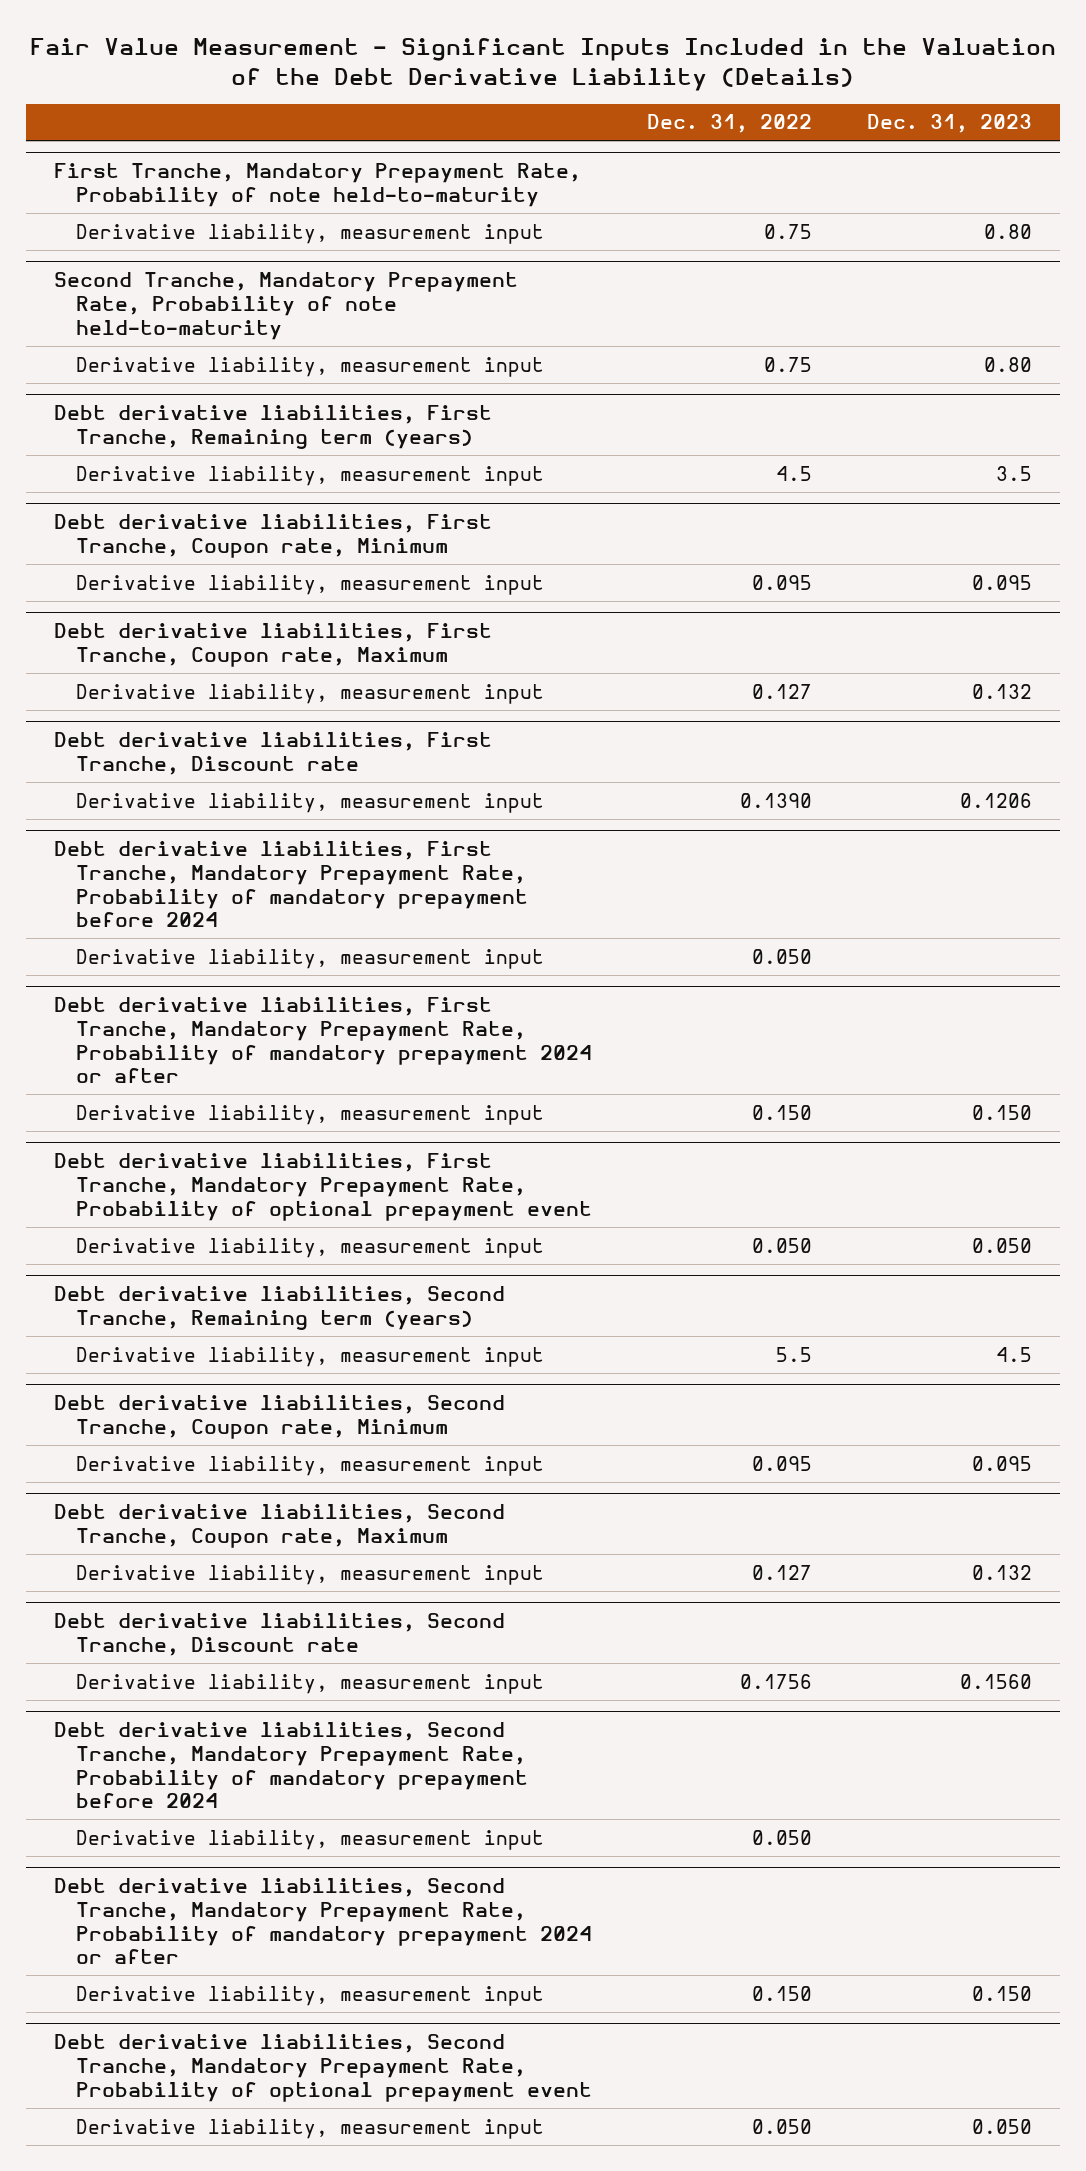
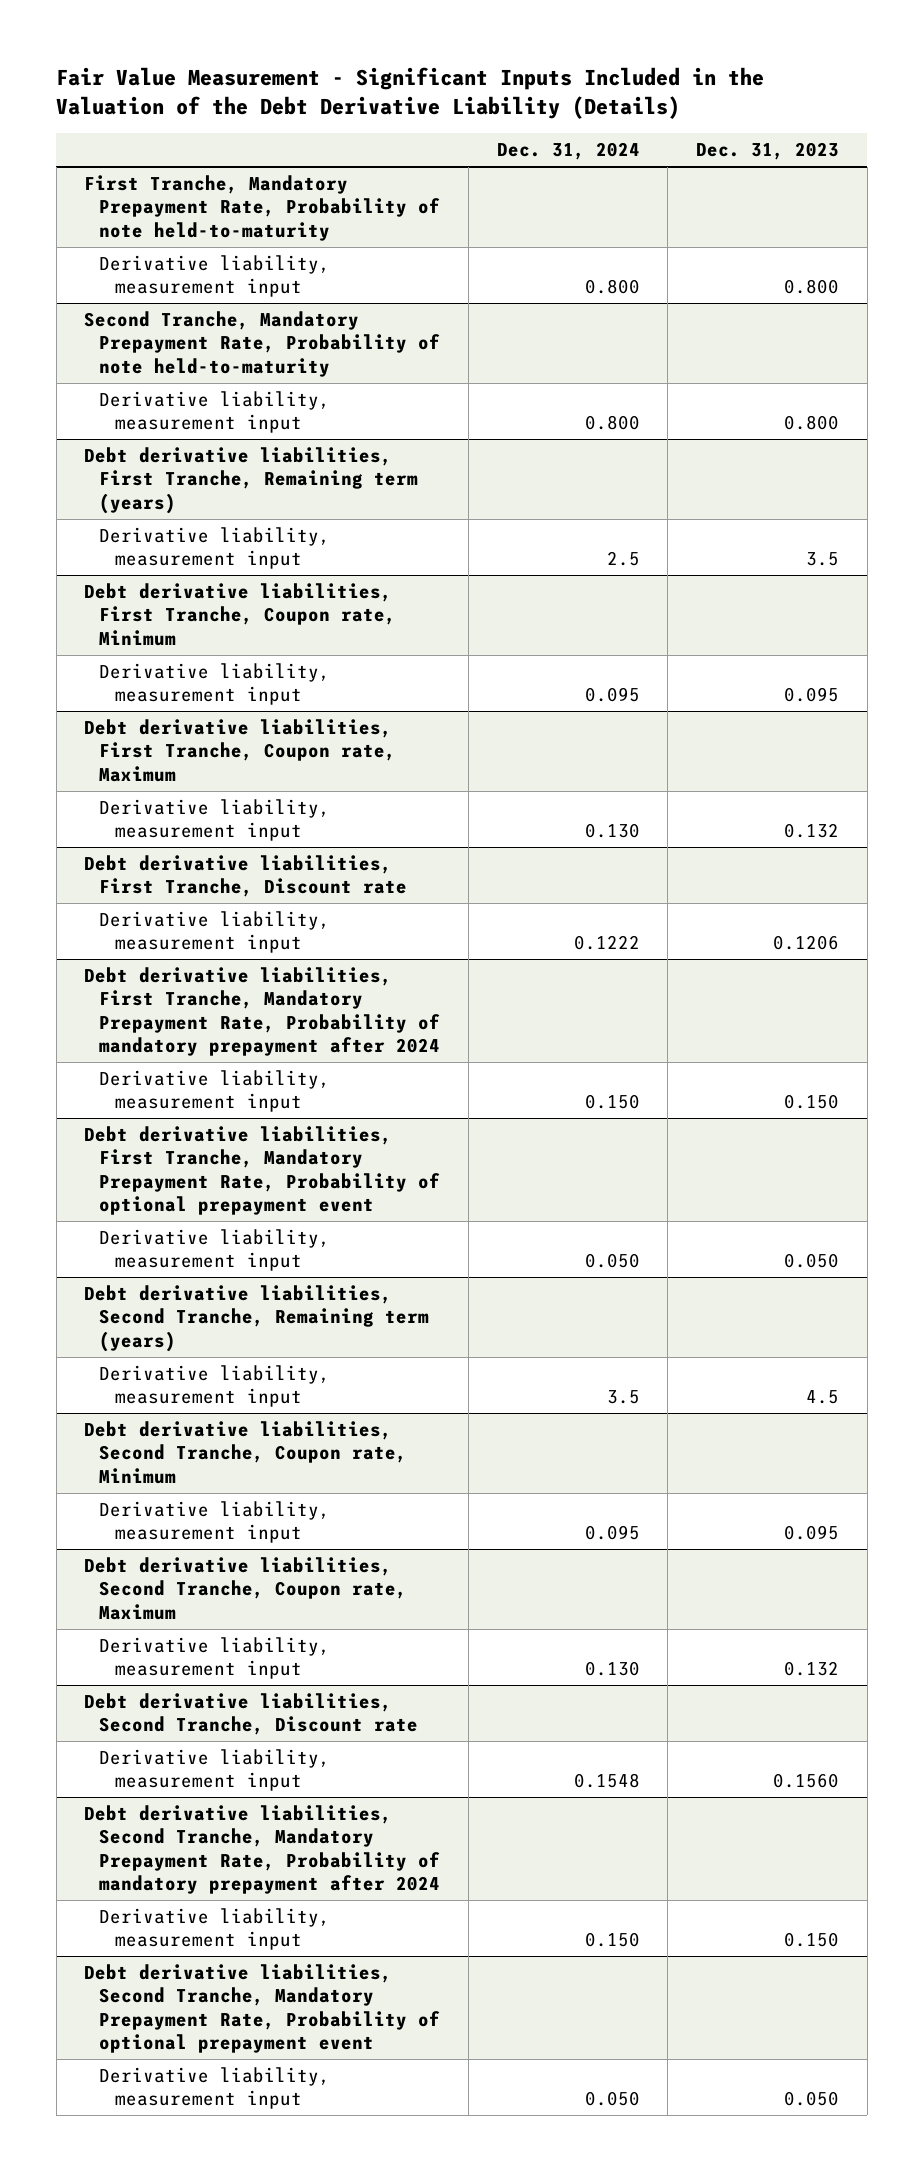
- | Dec. 31, 2022 | Dec. 31, 2023
+ | Dec. 31, 2024 | Dec. 31, 2023
@ First Tranche, Mandatory Prepayment Rate, Probability of note held-to-maturity
- Derivative liability, measurement input | 0.75 | 0.80
+ Derivative liability, measurement input | 0.800 | 0.800
@ Second Tranche, Mandatory Prepayment Rate, Probability of note held-to-maturity
- Derivative liability, measurement input | 0.75 | 0.80
+ Derivative liability, measurement input | 0.800 | 0.800
- Debt derivative liabilities, First Tranche, Mandatory Prepayment Rate, Probability of mandatory prepayment before 2024
- Derivative liability, measurement input | 0.050 |
- Debt derivative liabilities, First Tranche, Mandatory Prepayment Rate, Probability of mandatory prepayment 2024 or after
+ Debt derivative liabilities, First Tranche, Mandatory Prepayment Rate, Probability of mandatory prepayment after 2024
- Debt derivative liabilities, Second Tranche, Mandatory Prepayment Rate, Probability of mandatory prepayment before 2024
- Derivative liability, measurement input | 0.050 |
- Debt derivative liabilities, Second Tranche, Mandatory Prepayment Rate, Probability of mandatory prepayment 2024 or after
+ Debt derivative liabilities, Second Tranche, Mandatory Prepayment Rate, Probability of mandatory prepayment after 2024

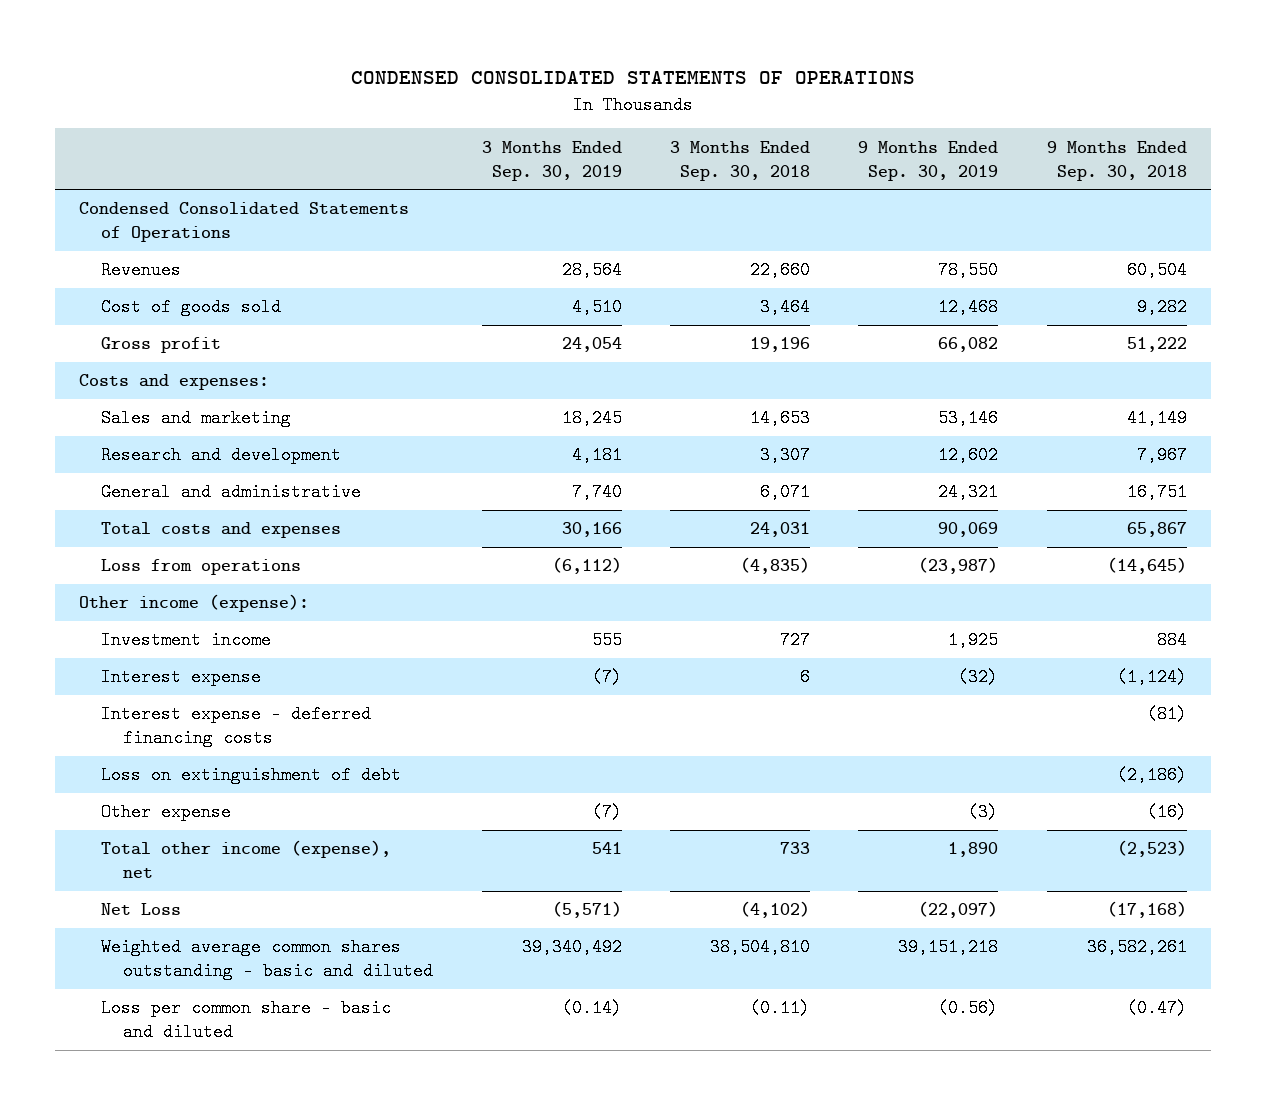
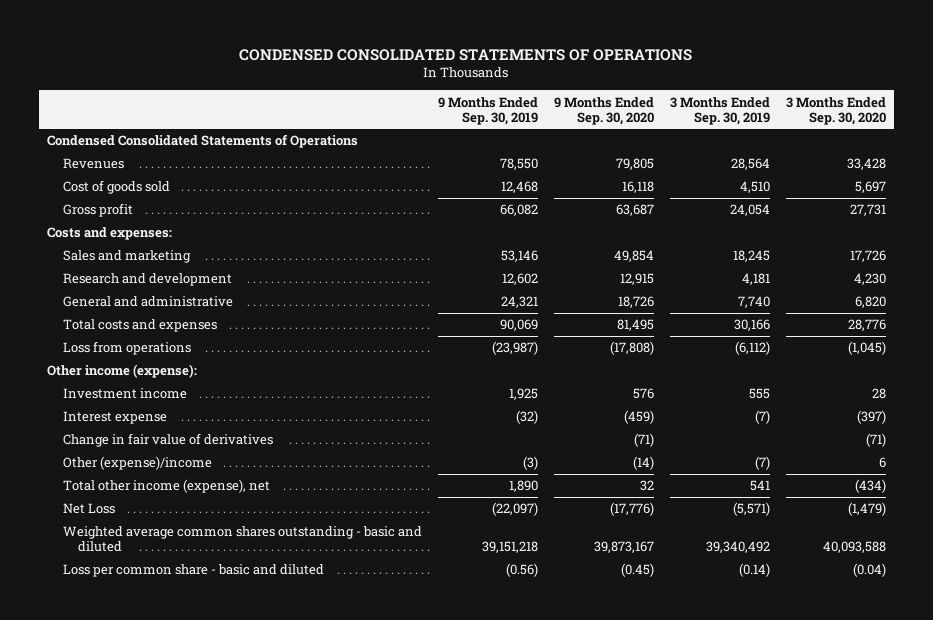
- | 3 Months Ended Sep. 30, 2019 | 3 Months Ended Sep. 30, 2018 | 9 Months Ended Sep. 30, 2019 | 9 Months Ended Sep. 30, 2018
+ | 9 Months Ended Sep. 30, 2019 | 9 Months Ended Sep. 30, 2020 | 3 Months Ended Sep. 30, 2019 | 3 Months Ended Sep. 30, 2020
- Interest expense - deferred financing costs | | | | (81)
- Loss on extinguishment of debt | | | | (2,186)
- Other expense | (7) | | (3) | (16)
+ Change in fair value of derivatives | | (71) | | (71)
+ Other (expense)/income | (3) | (14) | (7) | 6

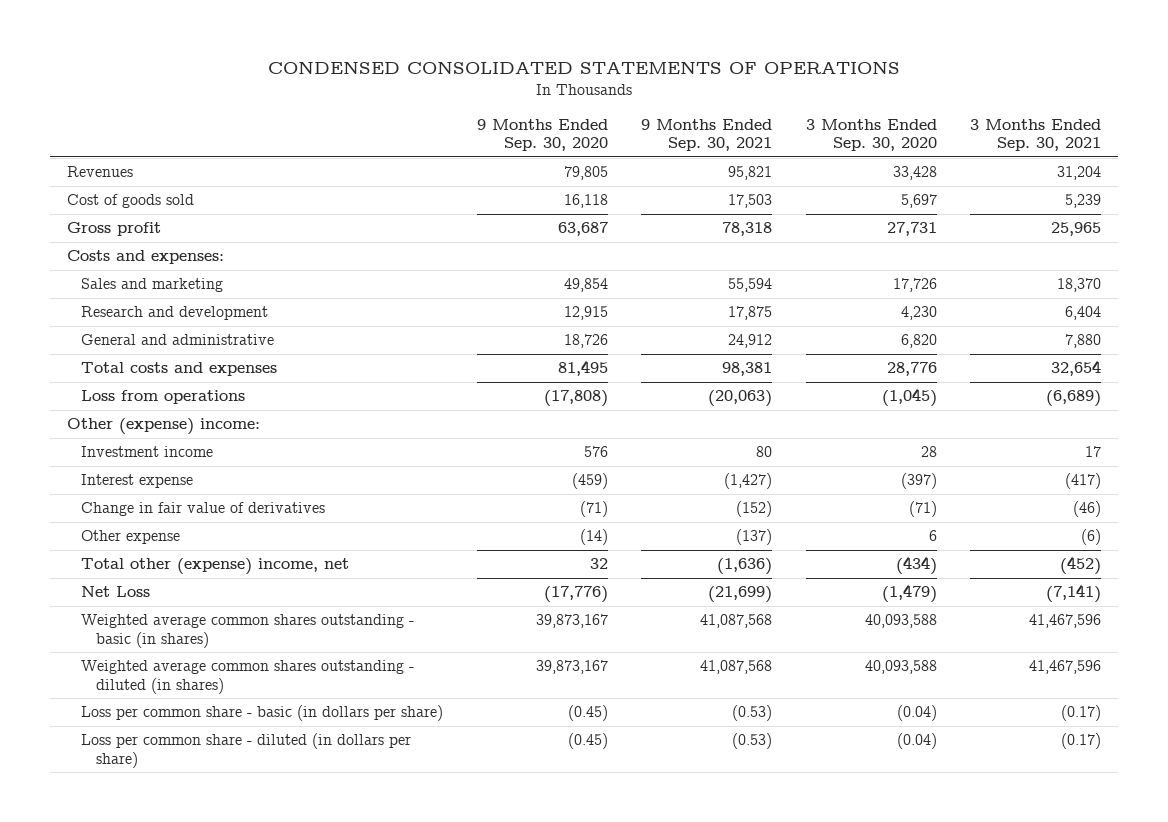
- | 9 Months Ended Sep. 30, 2019 | 9 Months Ended Sep. 30, 2020 | 3 Months Ended Sep. 30, 2019 | 3 Months Ended Sep. 30, 2020
+ | 9 Months Ended Sep. 30, 2020 | 9 Months Ended Sep. 30, 2021 | 3 Months Ended Sep. 30, 2020 | 3 Months Ended Sep. 30, 2021
- Condensed Consolidated Statements of Operations
- Other income (expense):
+ Other (expense) income:
- Other (expense)/income | (3) | (14) | (7) | 6
- Total other income (expense), net | 1,890 | 32 | 541 | (434)
+ Other expense | (14) | (137) | 6 | (6)
+ Total other (expense) income, net | 32 | (1,636) | (434) | (452)
- Weighted average common shares outstanding - basic and diluted | 39,151,218 | 39,873,167 | 39,340,492 | 40,093,588
- Loss per common share - basic and diluted | (0.56) | (0.45) | (0.14) | (0.04)
+ Weighted average common shares outstanding - basic (in shares) | 39,873,167 | 41,087,568 | 40,093,588 | 41,467,596
+ Weighted average common shares outstanding - diluted (in shares) | 39,873,167 | 41,087,568 | 40,093,588 | 41,467,596
+ Loss per common share - basic (in dollars per share) | (0.45) | (0.53) | (0.04) | (0.17)
+ Loss per common share - diluted (in dollars per share) | (0.45) | (0.53) | (0.04) | (0.17)

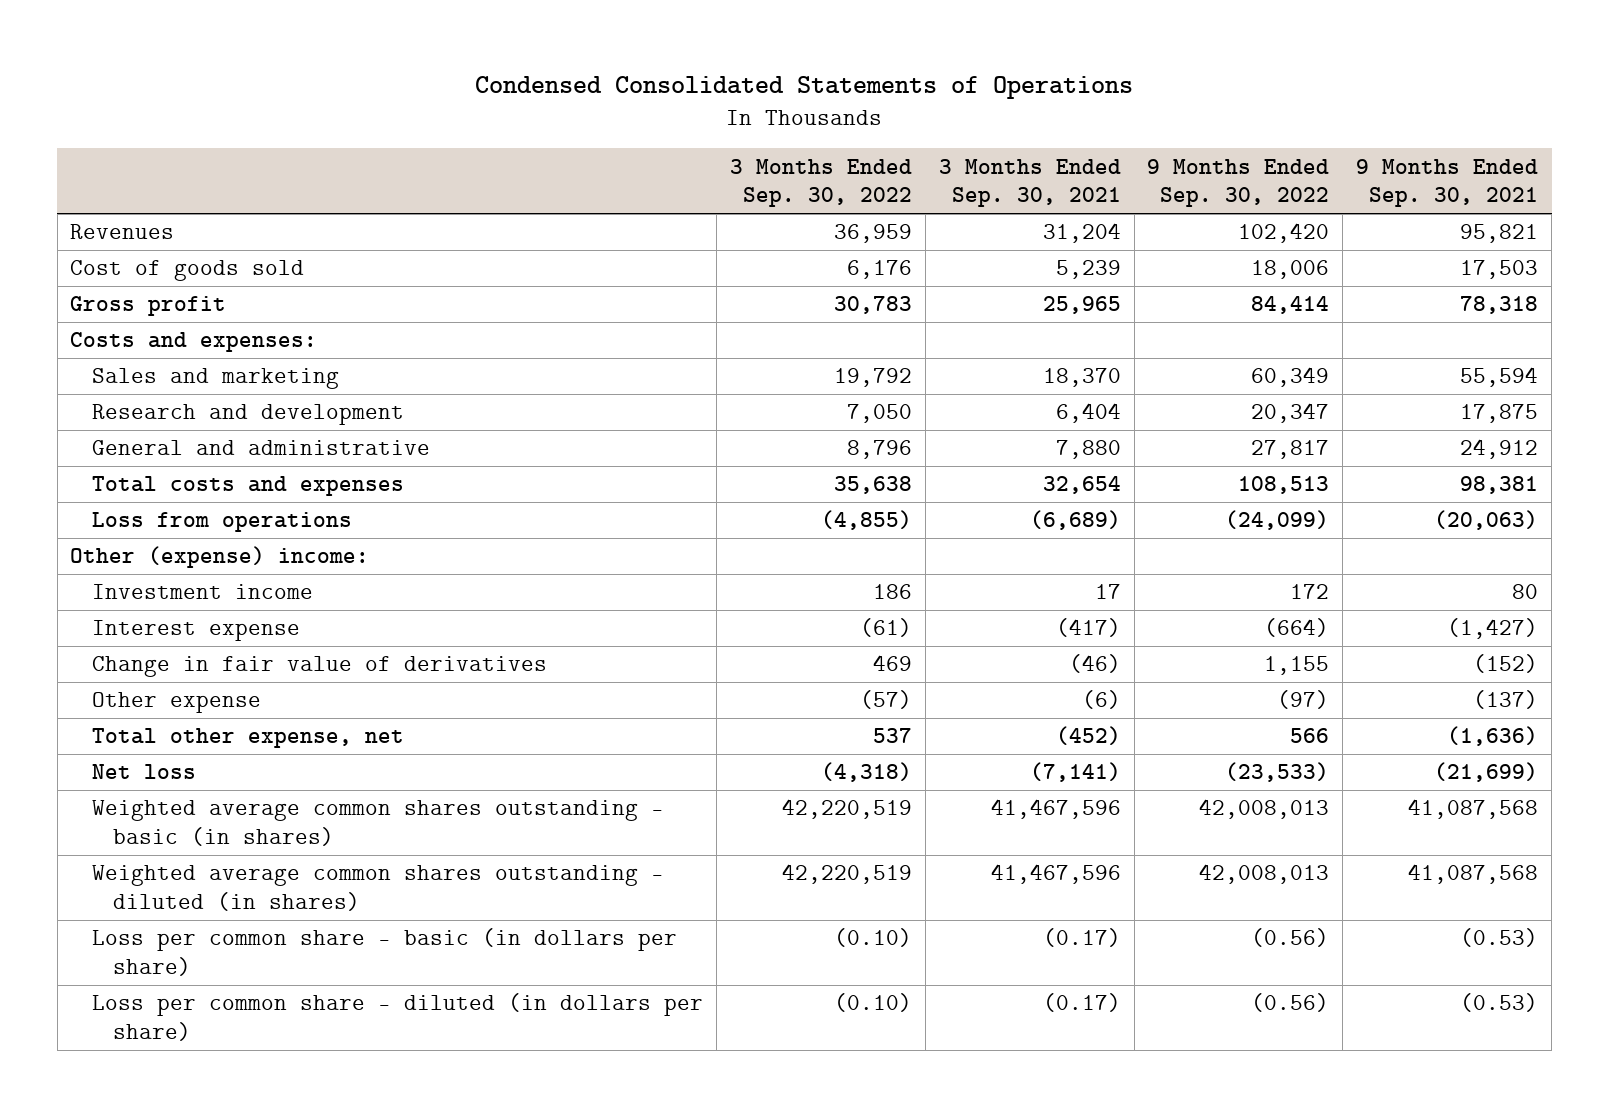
- CONDENSED CONSOLIDATED STATEMENTS OF OPERATIONS
+ Condensed Consolidated Statements of Operations
- | 9 Months Ended Sep. 30, 2020 | 9 Months Ended Sep. 30, 2021 | 3 Months Ended Sep. 30, 2020 | 3 Months Ended Sep. 30, 2021
+ | 3 Months Ended Sep. 30, 2022 | 3 Months Ended Sep. 30, 2021 | 9 Months Ended Sep. 30, 2022 | 9 Months Ended Sep. 30, 2021
- Total other (expense) income, net | 32 | (1,636) | (434) | (452)
- Net Loss | (17,776) | (21,699) | (1,479) | (7,141)
+ Total other expense, net | 537 | (452) | 566 | (1,636)
+ Net loss | (4,318) | (7,141) | (23,533) | (21,699)

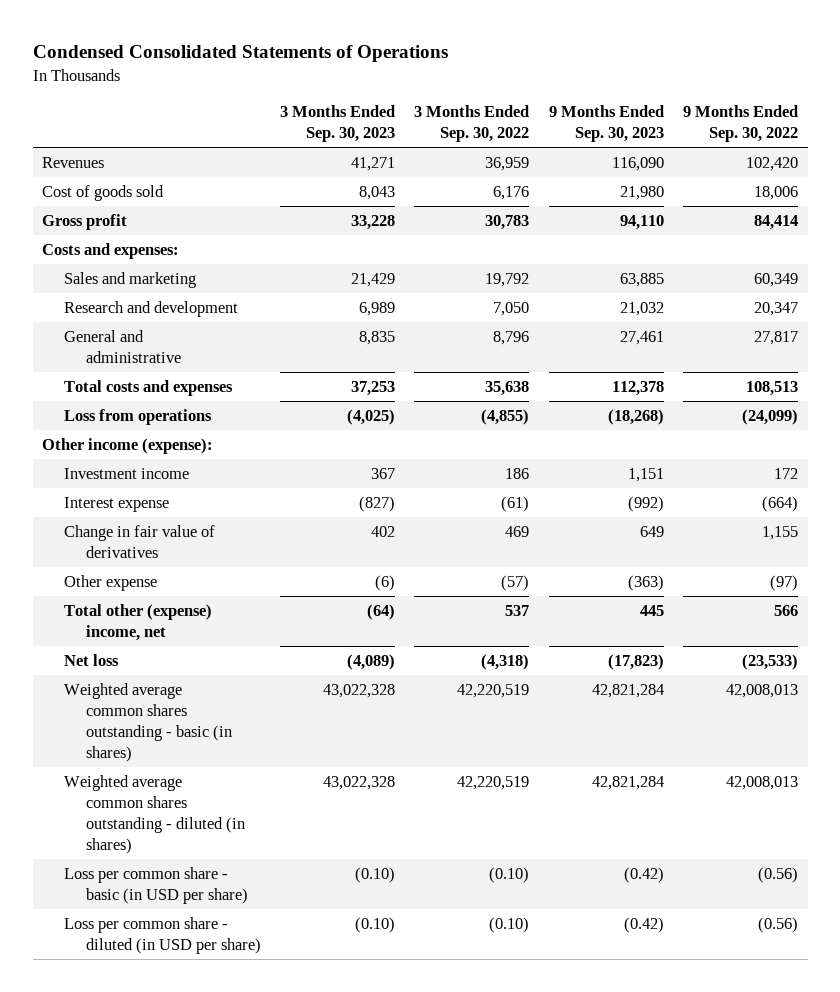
- | 3 Months Ended Sep. 30, 2022 | 3 Months Ended Sep. 30, 2021 | 9 Months Ended Sep. 30, 2022 | 9 Months Ended Sep. 30, 2021
+ | 3 Months Ended Sep. 30, 2023 | 3 Months Ended Sep. 30, 2022 | 9 Months Ended Sep. 30, 2023 | 9 Months Ended Sep. 30, 2022
- Other (expense) income:
+ Other income (expense):
- Total other expense, net | 537 | (452) | 566 | (1,636)
+ Total other (expense) income, net | (64) | 537 | 445 | 566
- Loss per common share - basic (in dollars per share) | (0.10) | (0.17) | (0.56) | (0.53)
- Loss per common share - diluted (in dollars per share) | (0.10) | (0.17) | (0.56) | (0.53)
+ Loss per common share - basic (in USD per share) | (0.10) | (0.10) | (0.42) | (0.56)
+ Loss per common share - diluted (in USD per share) | (0.10) | (0.10) | (0.42) | (0.56)

